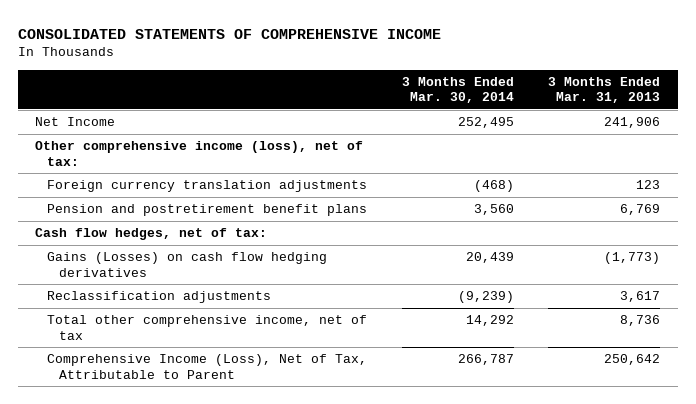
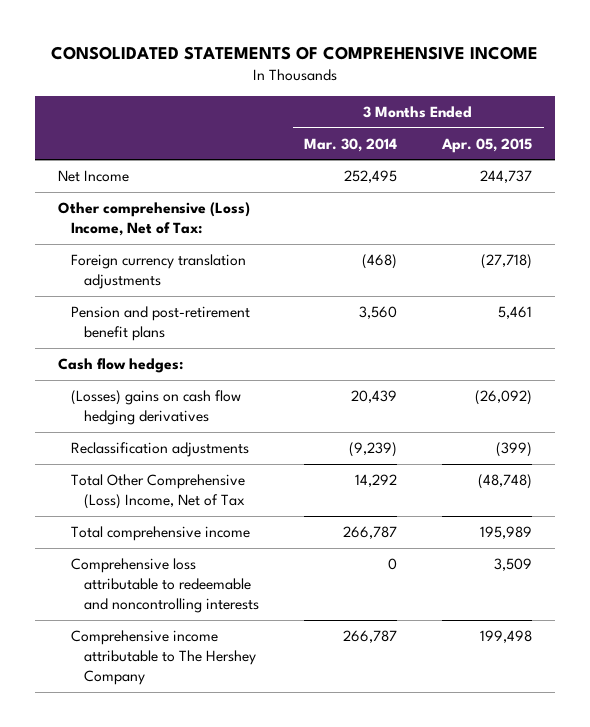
- | 3 Months Ended Mar. 30, 2014 | 3 Months Ended Mar. 31, 2013
+ | 3 Months Ended Mar. 30, 2014 | 3 Months Ended Apr. 05, 2015
- Other comprehensive income (loss), net of tax:
+ Other comprehensive (Loss) Income, Net of Tax:
- Pension and postretirement benefit plans | 3,560 | 6,769
- Cash flow hedges, net of tax:
- Gains (Losses) on cash flow hedging derivatives | 20,439 | (1,773)
+ Pension and post-retirement benefit plans | 3,560 | 5,461
+ Cash flow hedges:
+ (Losses) gains on cash flow hedging derivatives | 20,439 | (26,092)
- Total other comprehensive income, net of tax | 14,292 | 8,736
- Comprehensive Income (Loss), Net of Tax, Attributable to Parent | 266,787 | 250,642
+ Total Other Comprehensive (Loss) Income, Net of Tax | 14,292 | (48,748)
+ Total comprehensive income | 266,787 | 195,989
+ Comprehensive loss attributable to redeemable and noncontrolling interests | 0 | 3,509
+ Comprehensive income attributable to The Hershey Company | 266,787 | 199,498

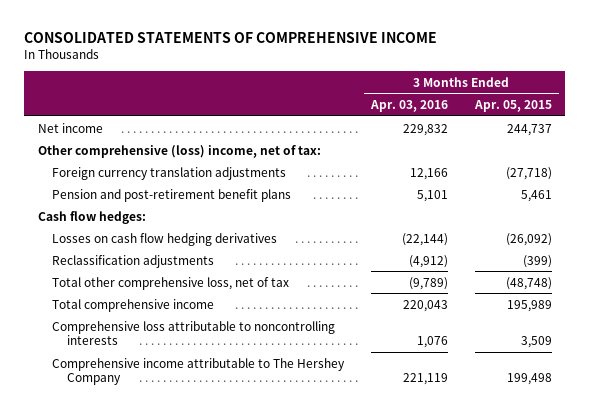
- | 3 Months Ended Mar. 30, 2014 | 3 Months Ended Apr. 05, 2015
+ | 3 Months Ended Apr. 03, 2016 | 3 Months Ended Apr. 05, 2015
- Net Income | 252,495 | 244,737
- Other comprehensive (Loss) Income, Net of Tax:
+ Net income | 229,832 | 244,737
+ Other comprehensive (loss) income, net of tax:
- (Losses) gains on cash flow hedging derivatives | 20,439 | (26,092)
+ Losses on cash flow hedging derivatives | (22,144) | (26,092)
- Total Other Comprehensive (Loss) Income, Net of Tax | 14,292 | (48,748)
+ Total other comprehensive loss, net of tax | (9,789) | (48,748)
- Comprehensive loss attributable to redeemable and noncontrolling interests | 0 | 3,509
+ Comprehensive loss attributable to noncontrolling interests | 1,076 | 3,509

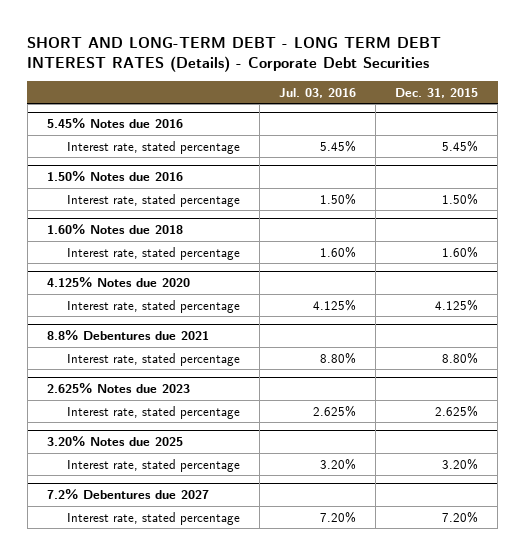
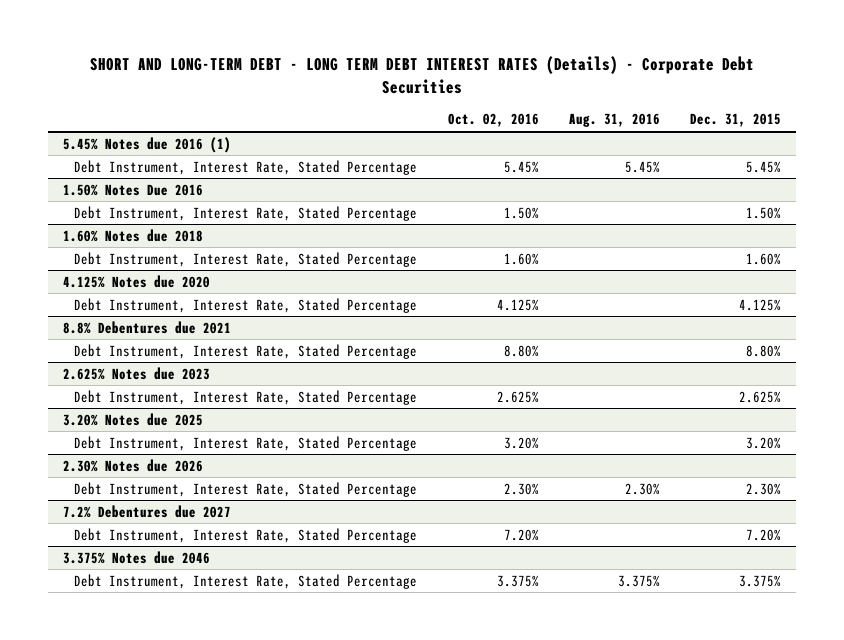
- | Jul. 03, 2016 | Dec. 31, 2015
+ | Oct. 02, 2016 | Aug. 31, 2016 | Dec. 31, 2015
- 5.45% Notes due 2016
- Interest rate, stated percentage | 5.45% | 5.45%
- 1.50% Notes due 2016
- Interest rate, stated percentage | 1.50% | 1.50%
+ 5.45% Notes due 2016 (1)
+ Debt Instrument, Interest Rate, Stated Percentage | 5.45% | 5.45% | 5.45%
+ 1.50% Notes Due 2016
+ Debt Instrument, Interest Rate, Stated Percentage | 1.50% | | 1.50%
@ 1.60% Notes due 2018
- Interest rate, stated percentage | 1.60% | 1.60%
+ Debt Instrument, Interest Rate, Stated Percentage | 1.60% | | 1.60%
@ 4.125% Notes due 2020
- Interest rate, stated percentage | 4.125% | 4.125%
+ Debt Instrument, Interest Rate, Stated Percentage | 4.125% | | 4.125%
@ 8.8% Debentures due 2021
- Interest rate, stated percentage | 8.80% | 8.80%
+ Debt Instrument, Interest Rate, Stated Percentage | 8.80% | | 8.80%
@ 2.625% Notes due 2023
- Interest rate, stated percentage | 2.625% | 2.625%
+ Debt Instrument, Interest Rate, Stated Percentage | 2.625% | | 2.625%
@ 3.20% Notes due 2025
- Interest rate, stated percentage | 3.20% | 3.20%
+ Debt Instrument, Interest Rate, Stated Percentage | 3.20% | | 3.20%
+ 2.30% Notes due 2026
+ Debt Instrument, Interest Rate, Stated Percentage | 2.30% | 2.30% | 2.30%
@ 7.2% Debentures due 2027
- Interest rate, stated percentage | 7.20% | 7.20%
+ Debt Instrument, Interest Rate, Stated Percentage | 7.20% | | 7.20%
+ 3.375% Notes due 2046
+ Debt Instrument, Interest Rate, Stated Percentage | 3.375% | 3.375% | 3.375%

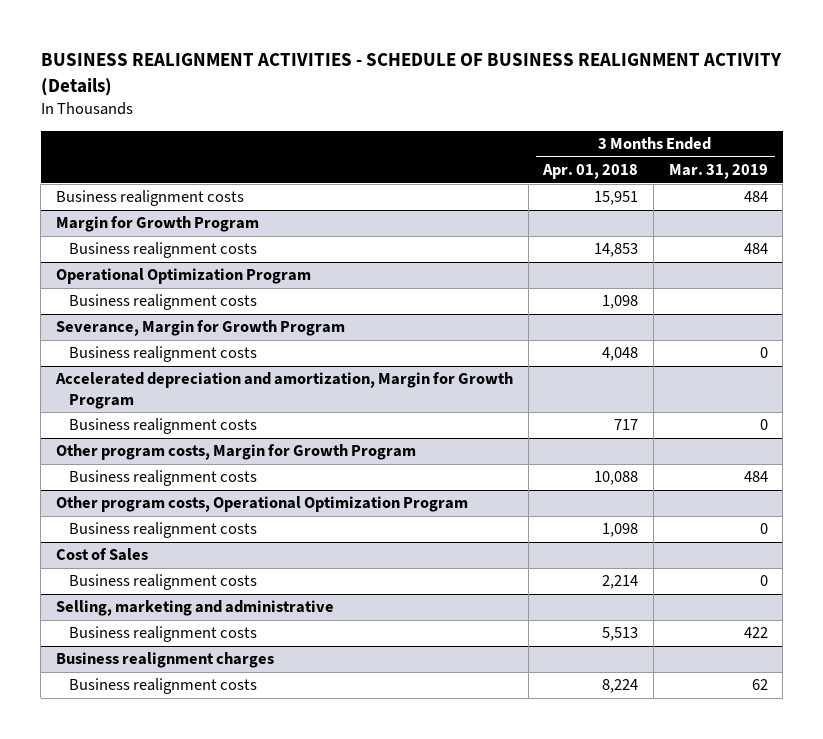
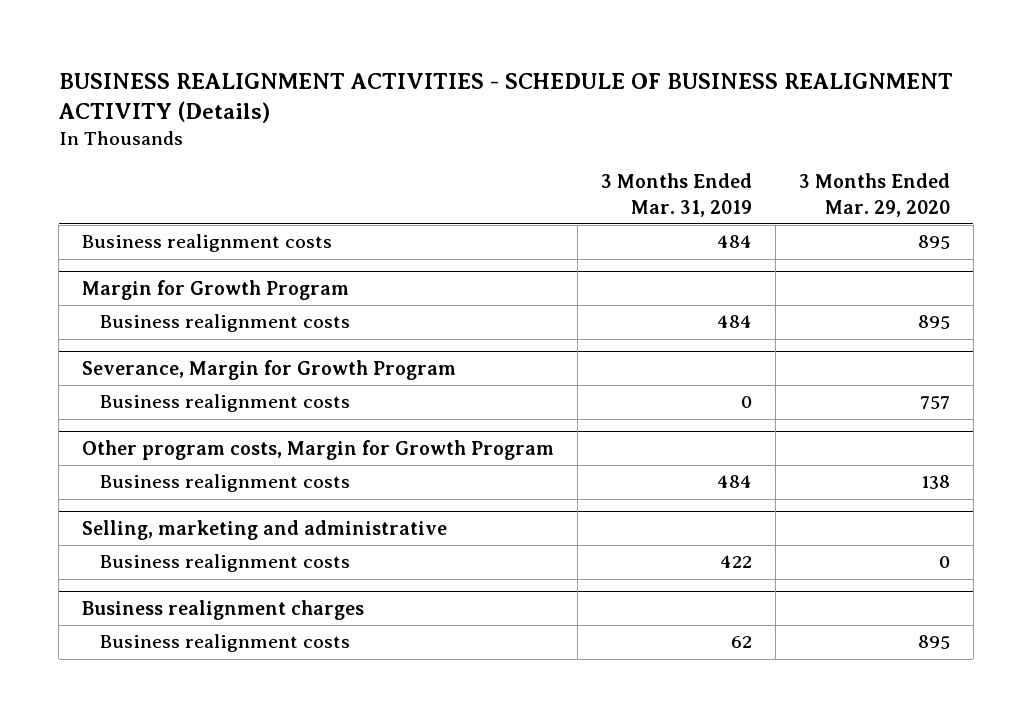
- | 3 Months Ended Apr. 01, 2018 | 3 Months Ended Mar. 31, 2019
+ | 3 Months Ended Mar. 31, 2019 | 3 Months Ended Mar. 29, 2020
- Operational Optimization Program
- Business realignment costs | 1,098 |
- Accelerated depreciation and amortization, Margin for Growth Program
- Business realignment costs | 717 | 0
- Other program costs, Operational Optimization Program
- Business realignment costs | 1,098 | 0
- Cost of Sales
- Business realignment costs | 2,214 | 0

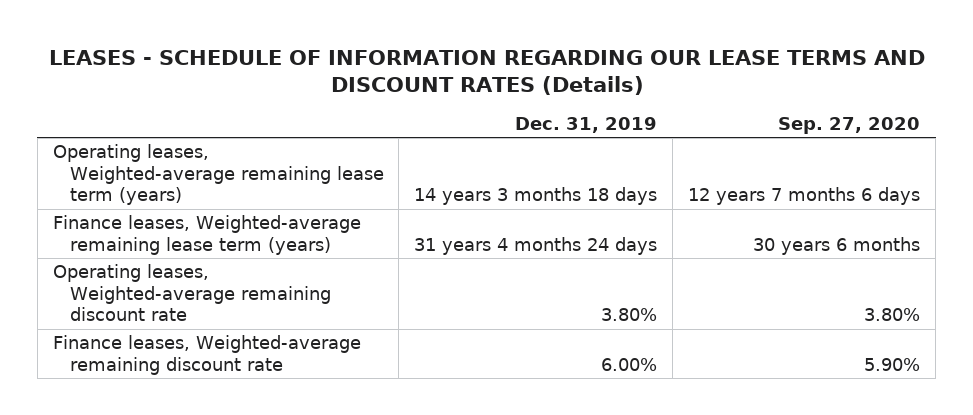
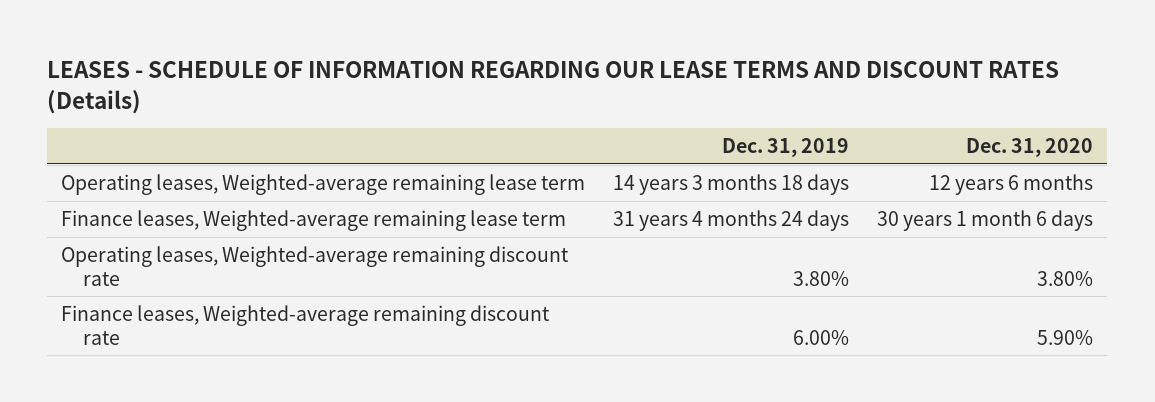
- | Dec. 31, 2019 | Sep. 27, 2020
+ | Dec. 31, 2019 | Dec. 31, 2020
- Operating leases, Weighted-average remaining lease term (years) | 14 years 3 months 18 days | 12 years 7 months 6 days
- Finance leases, Weighted-average remaining lease term (years) | 31 years 4 months 24 days | 30 years 6 months
+ Operating leases, Weighted-average remaining lease term | 14 years 3 months 18 days | 12 years 6 months
+ Finance leases, Weighted-average remaining lease term | 31 years 4 months 24 days | 30 years 1 month 6 days

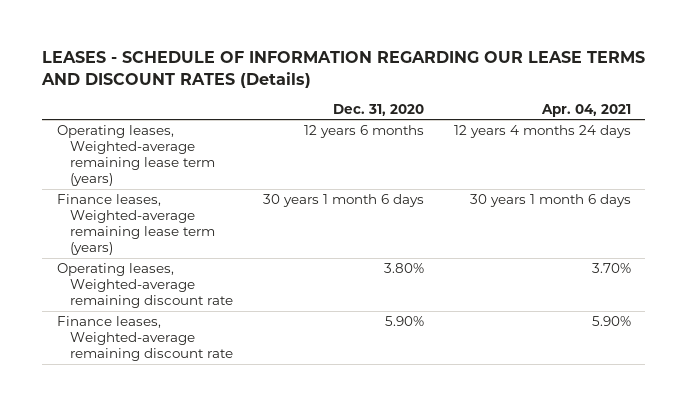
- | Dec. 31, 2019 | Dec. 31, 2020
+ | Dec. 31, 2020 | Apr. 04, 2021
- Operating leases, Weighted-average remaining lease term | 14 years 3 months 18 days | 12 years 6 months
- Finance leases, Weighted-average remaining lease term | 31 years 4 months 24 days | 30 years 1 month 6 days
+ Operating leases, Weighted-average remaining lease term (years) | 12 years 6 months | 12 years 4 months 24 days
+ Finance leases, Weighted-average remaining lease term (years) | 30 years 1 month 6 days | 30 years 1 month 6 days

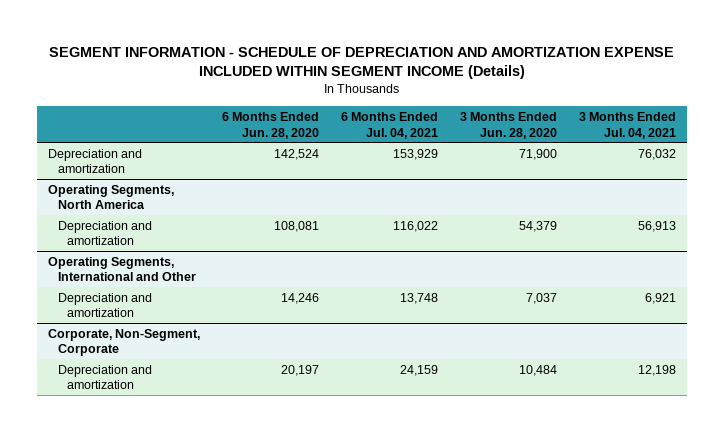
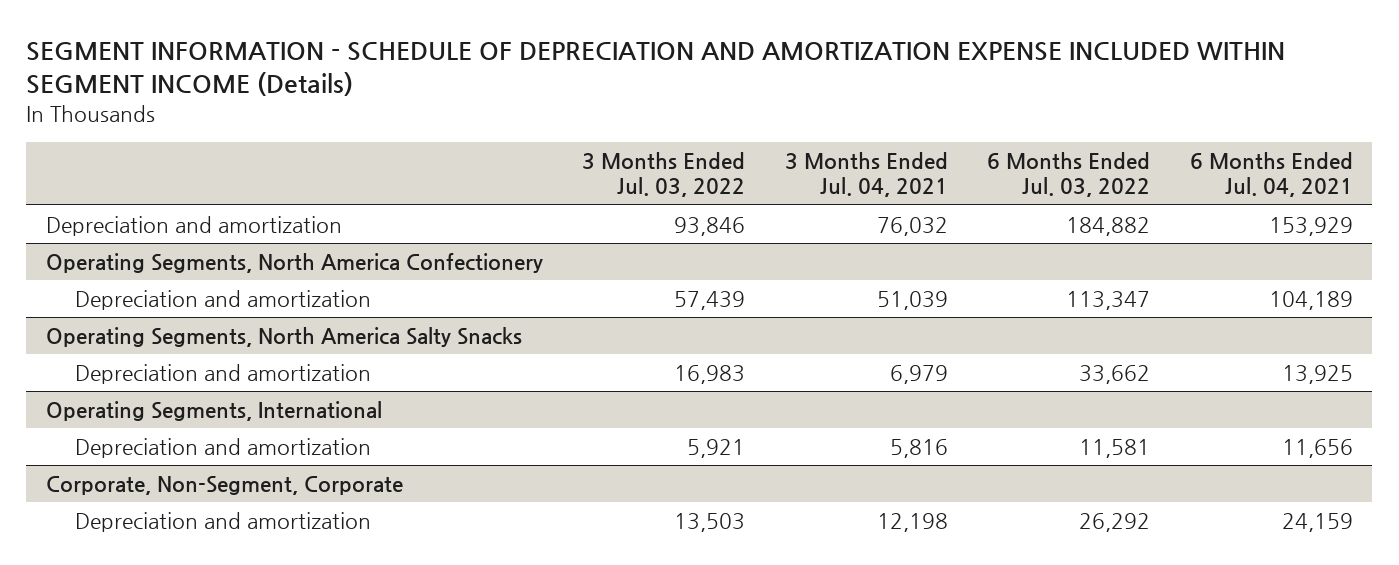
- | 6 Months Ended Jun. 28, 2020 | 6 Months Ended Jul. 04, 2021 | 3 Months Ended Jun. 28, 2020 | 3 Months Ended Jul. 04, 2021
+ | 3 Months Ended Jul. 03, 2022 | 3 Months Ended Jul. 04, 2021 | 6 Months Ended Jul. 03, 2022 | 6 Months Ended Jul. 04, 2021
- Operating Segments, North America
- Depreciation and amortization | 108,081 | 116,022 | 54,379 | 56,913
- Operating Segments, International and Other
- Depreciation and amortization | 14,246 | 13,748 | 7,037 | 6,921
+ Operating Segments, North America Confectionery
+ Depreciation and amortization | 57,439 | 51,039 | 113,347 | 104,189
+ Operating Segments, North America Salty Snacks
+ Depreciation and amortization | 16,983 | 6,979 | 33,662 | 13,925
+ Operating Segments, International
+ Depreciation and amortization | 5,921 | 5,816 | 11,581 | 11,656

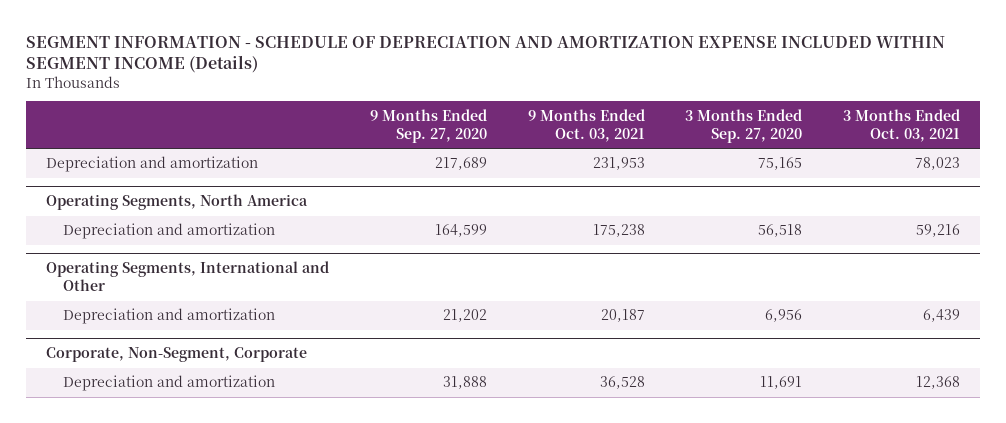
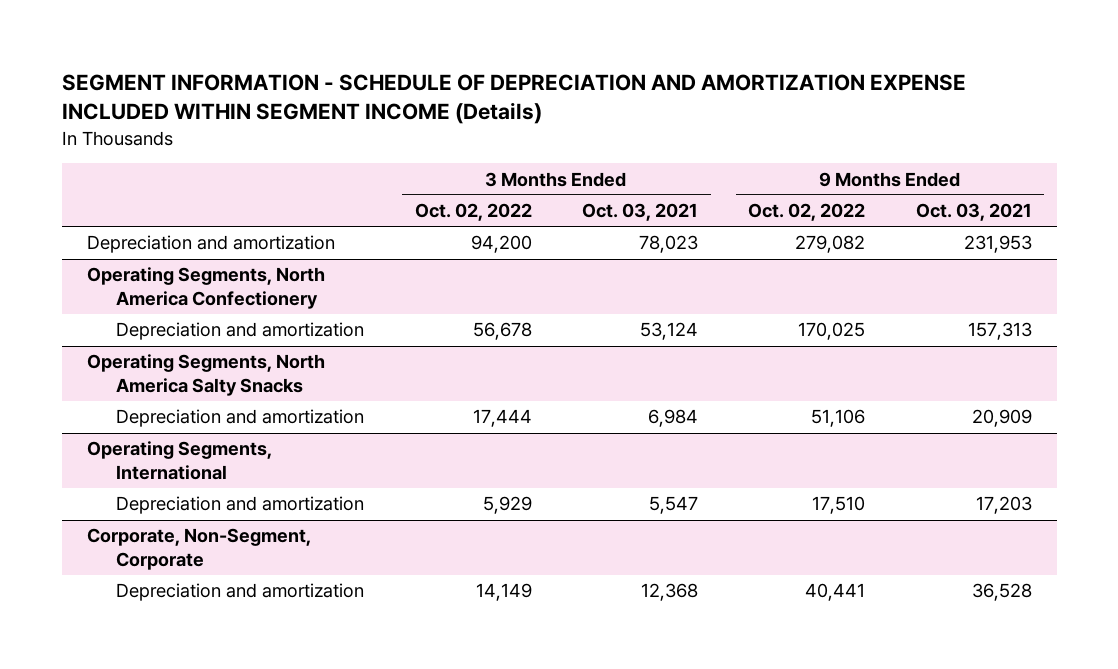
- | 9 Months Ended Sep. 27, 2020 | 9 Months Ended Oct. 03, 2021 | 3 Months Ended Sep. 27, 2020 | 3 Months Ended Oct. 03, 2021
+ | 3 Months Ended Oct. 02, 2022 | 3 Months Ended Oct. 03, 2021 | 9 Months Ended Oct. 02, 2022 | 9 Months Ended Oct. 03, 2021
- Operating Segments, North America
- Depreciation and amortization | 164,599 | 175,238 | 56,518 | 59,216
- Operating Segments, International and Other
- Depreciation and amortization | 21,202 | 20,187 | 6,956 | 6,439
+ Operating Segments, North America Confectionery
+ Depreciation and amortization | 56,678 | 53,124 | 170,025 | 157,313
+ Operating Segments, North America Salty Snacks
+ Depreciation and amortization | 17,444 | 6,984 | 51,106 | 20,909
+ Operating Segments, International
+ Depreciation and amortization | 5,929 | 5,547 | 17,510 | 17,203

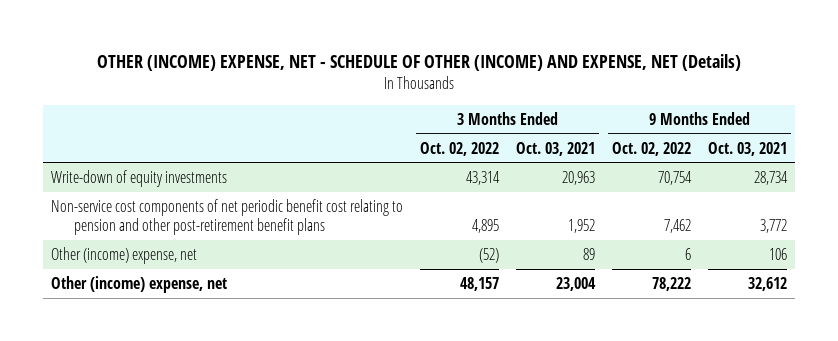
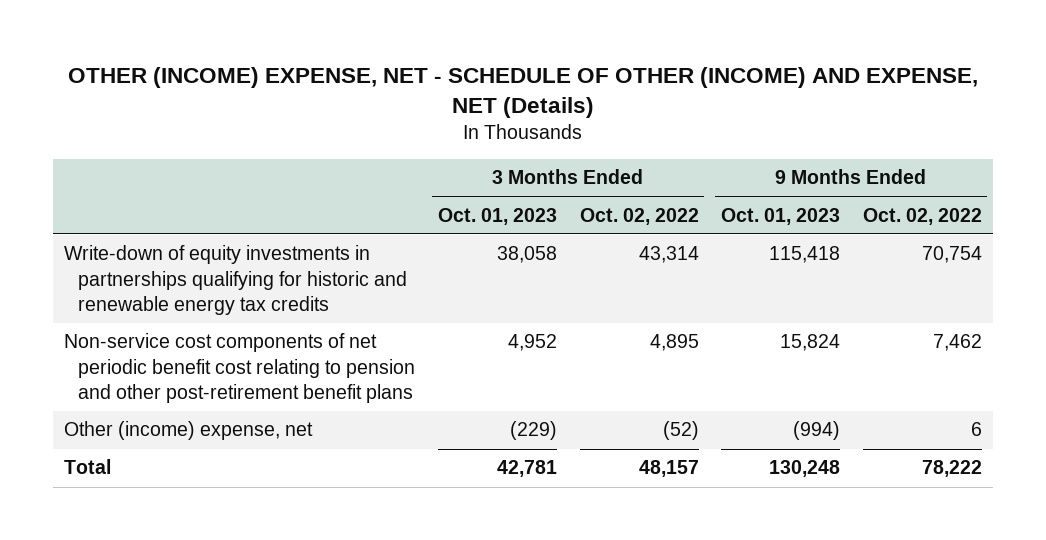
- | 3 Months Ended Oct. 02, 2022 | 3 Months Ended Oct. 03, 2021 | 9 Months Ended Oct. 02, 2022 | 9 Months Ended Oct. 03, 2021
+ | 3 Months Ended Oct. 01, 2023 | 3 Months Ended Oct. 02, 2022 | 9 Months Ended Oct. 01, 2023 | 9 Months Ended Oct. 02, 2022
- Write-down of equity investments | 43,314 | 20,963 | 70,754 | 28,734
+ Write-down of equity investments in partnerships qualifying for historic and renewable energy tax credits | 38,058 | 43,314 | 115,418 | 70,754
- Other (income) expense, net | 48,157 | 23,004 | 78,222 | 32,612
+ Total | 42,781 | 48,157 | 130,248 | 78,222

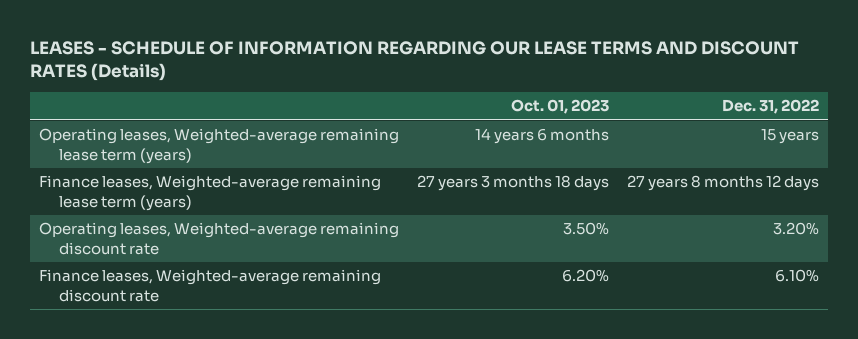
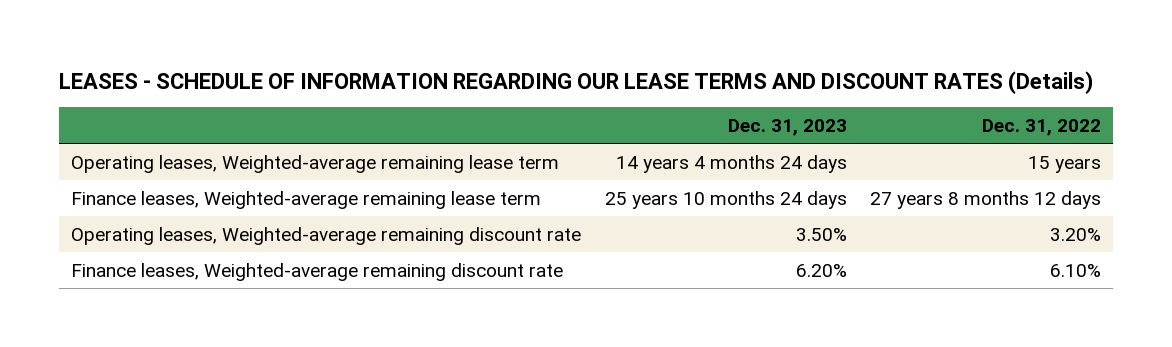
- | Oct. 01, 2023 | Dec. 31, 2022
+ | Dec. 31, 2023 | Dec. 31, 2022
- Operating leases, Weighted-average remaining lease term (years) | 14 years 6 months | 15 years
- Finance leases, Weighted-average remaining lease term (years) | 27 years 3 months 18 days | 27 years 8 months 12 days
+ Operating leases, Weighted-average remaining lease term | 14 years 4 months 24 days | 15 years
+ Finance leases, Weighted-average remaining lease term | 25 years 10 months 24 days | 27 years 8 months 12 days

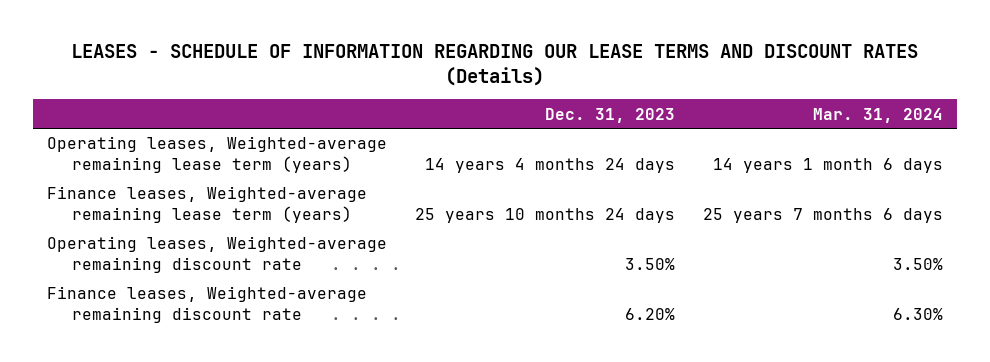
- | Dec. 31, 2023 | Dec. 31, 2022
+ | Dec. 31, 2023 | Mar. 31, 2024
- Operating leases, Weighted-average remaining lease term | 14 years 4 months 24 days | 15 years
- Finance leases, Weighted-average remaining lease term | 25 years 10 months 24 days | 27 years 8 months 12 days
+ Operating leases, Weighted-average remaining lease term (years) | 14 years 4 months 24 days | 14 years 1 month 6 days
+ Finance leases, Weighted-average remaining lease term (years) | 25 years 10 months 24 days | 25 years 7 months 6 days

